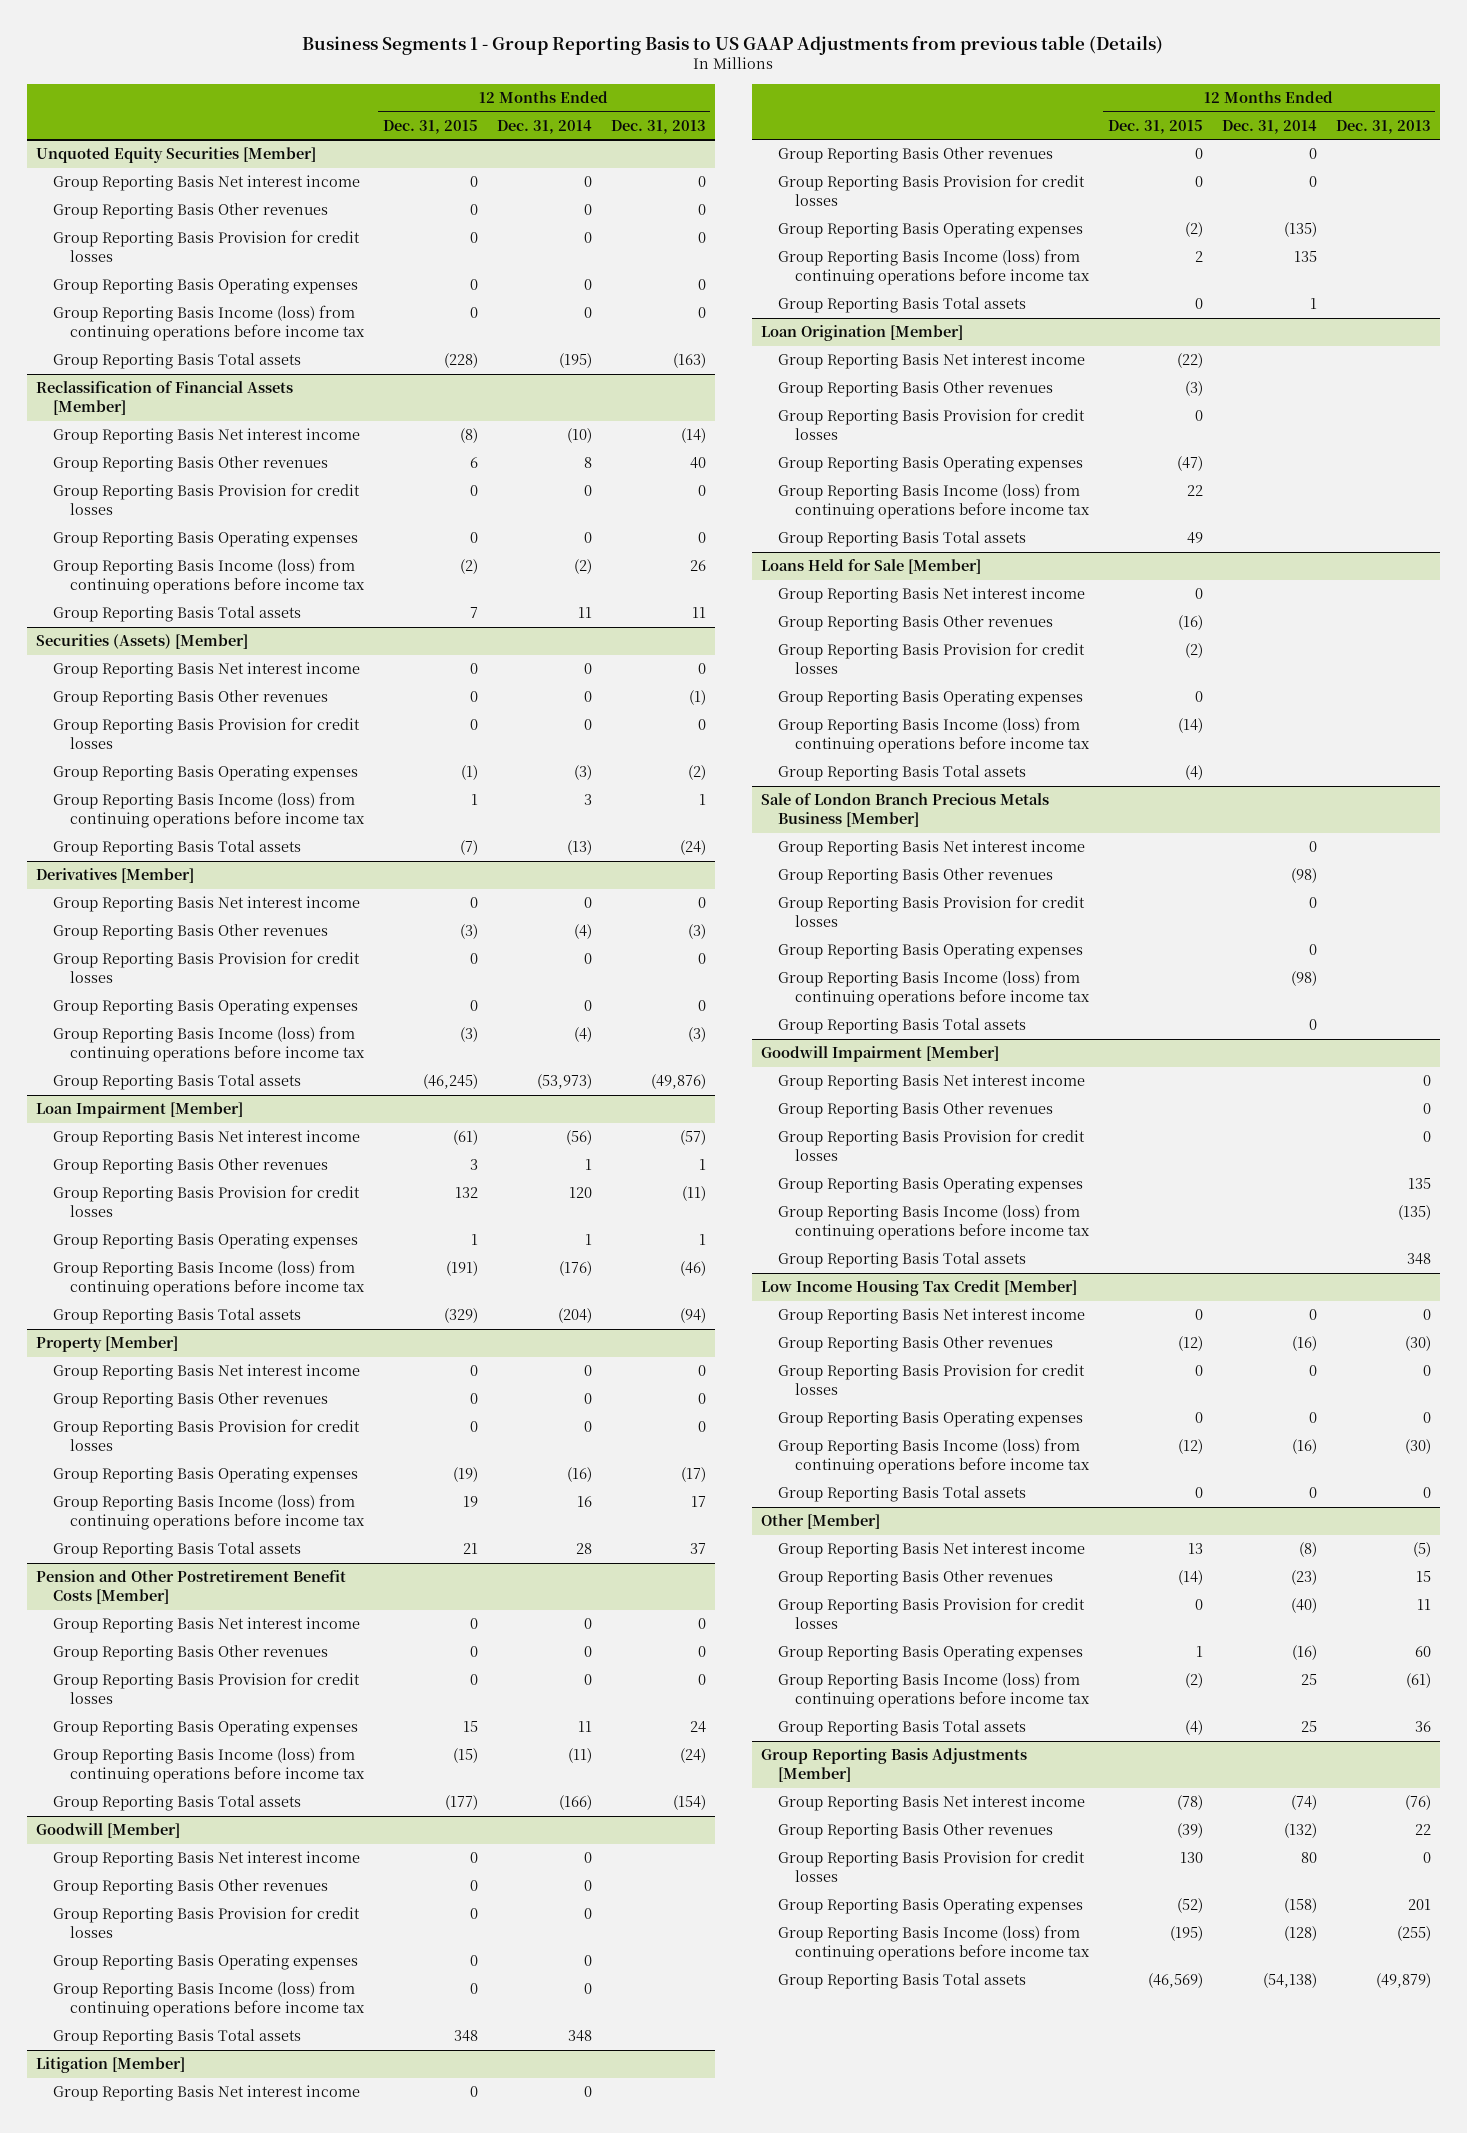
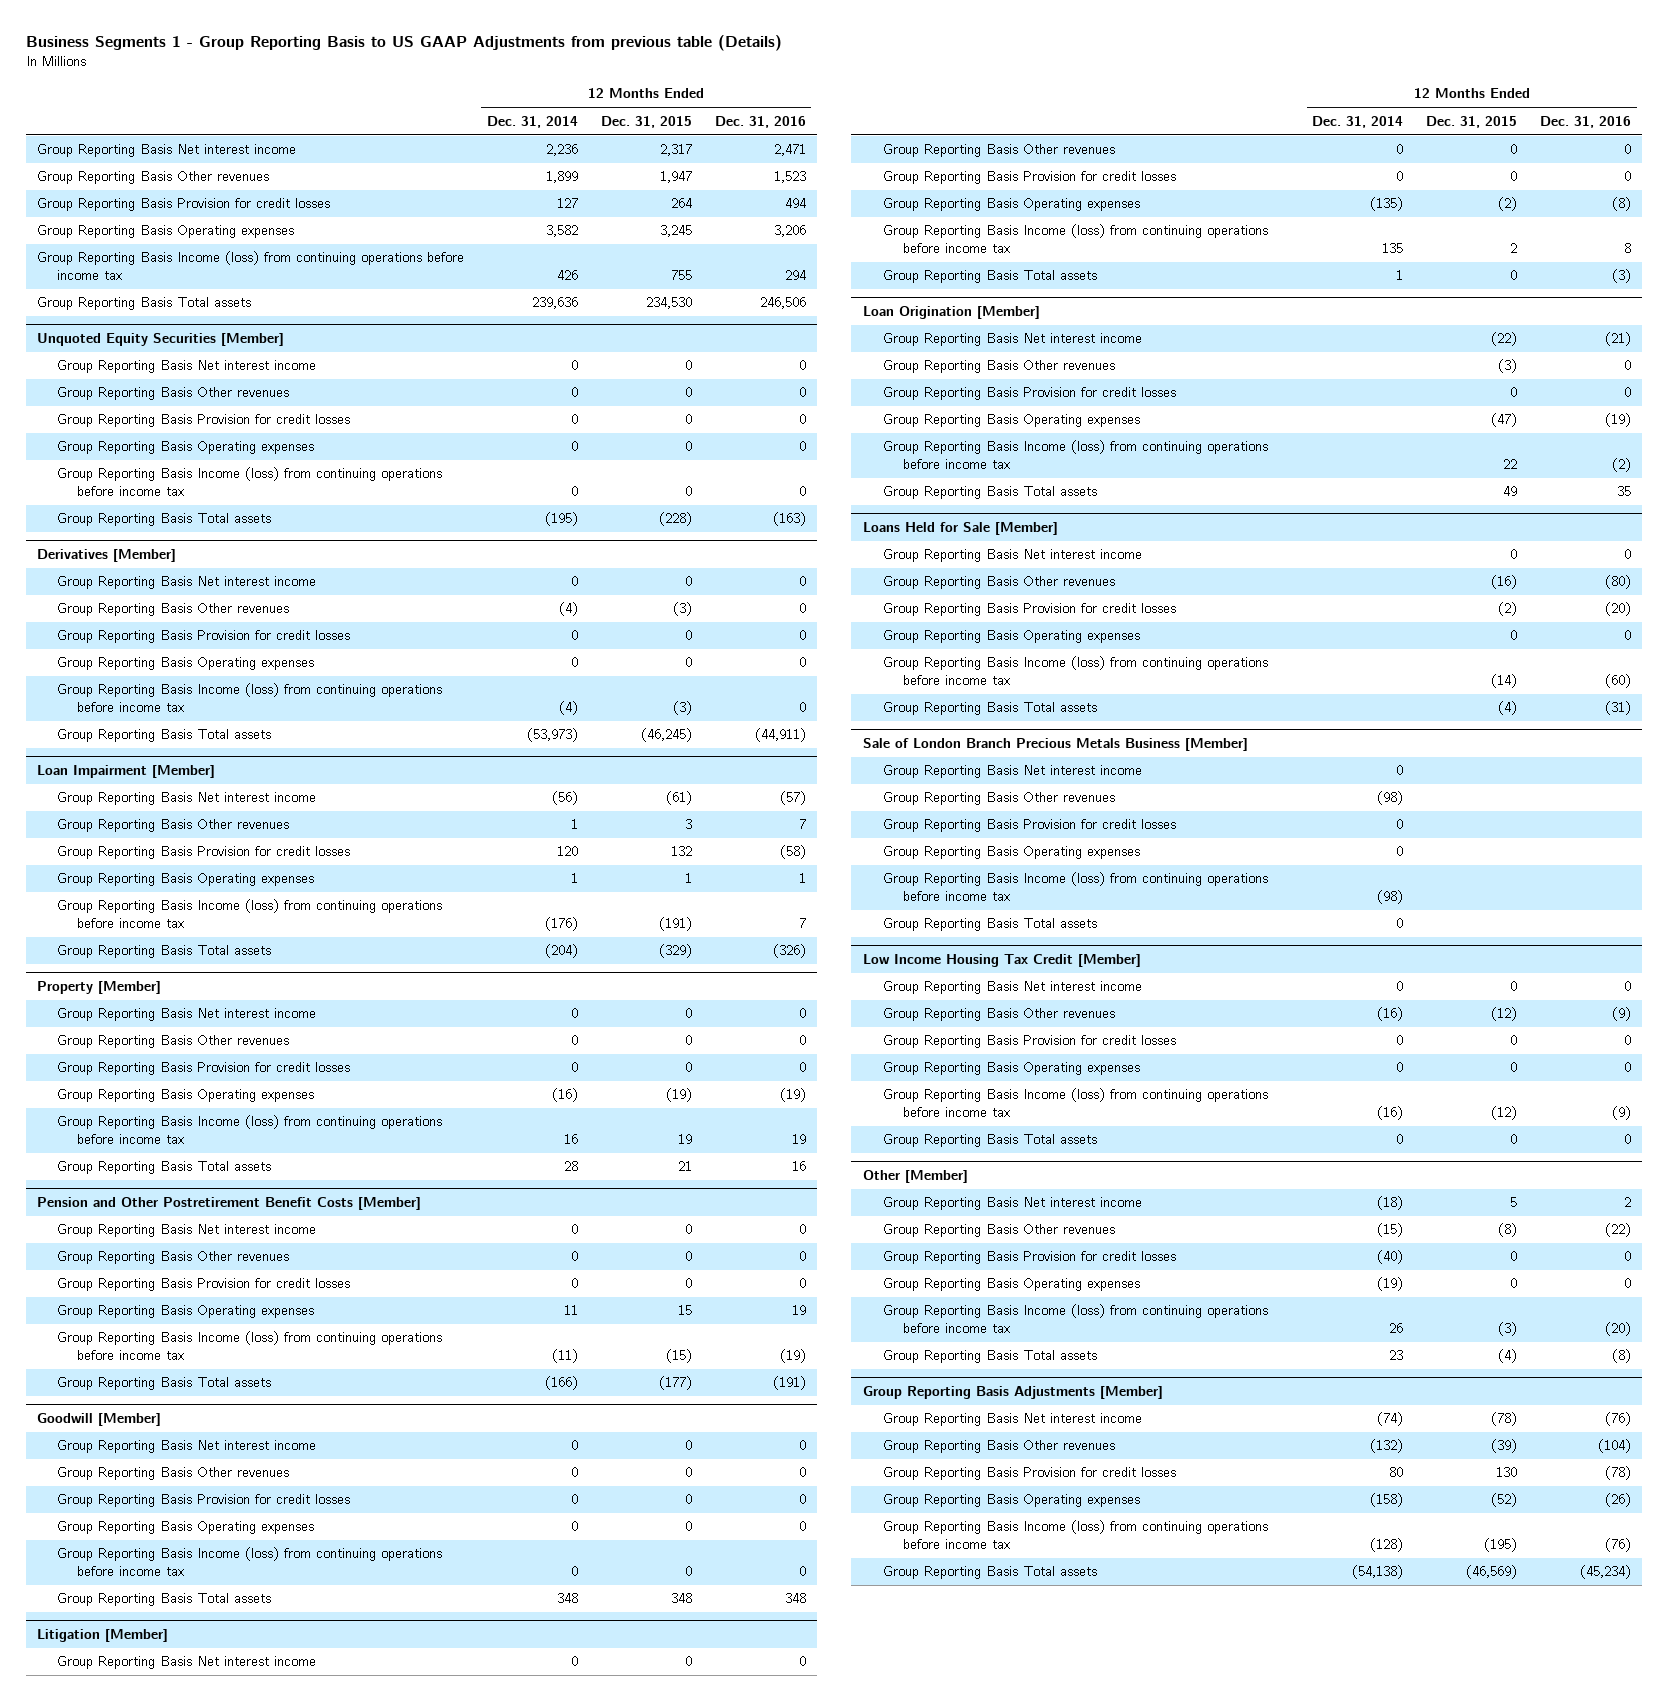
- | 12 Months Ended Dec. 31, 2015 | 12 Months Ended Dec. 31, 2014 | 12 Months Ended Dec. 31, 2013
+ | 12 Months Ended Dec. 31, 2014 | 12 Months Ended Dec. 31, 2015 | 12 Months Ended Dec. 31, 2016
+ Group Reporting Basis Net interest income | 2,236 | 2,317 | 2,471
+ Group Reporting Basis Other revenues | 1,899 | 1,947 | 1,523
+ Group Reporting Basis Provision for credit losses | 127 | 264 | 494
+ Group Reporting Basis Operating expenses | 3,582 | 3,245 | 3,206
+ Group Reporting Basis Income (loss) from continuing operations before income tax | 426 | 755 | 294
+ Group Reporting Basis Total assets | 239,636 | 234,530 | 246,506
- Reclassification of Financial Assets [Member]
- Group Reporting Basis Net interest income | (8) | (10) | (14)
- Group Reporting Basis Other revenues | 6 | 8 | 40
- Group Reporting Basis Provision for credit losses | 0 | 0 | 0
- Group Reporting Basis Operating expenses | 0 | 0 | 0
- Group Reporting Basis Income (loss) from continuing operations before income tax | (2) | (2) | 26
- Group Reporting Basis Total assets | 7 | 11 | 11
- Securities (Assets) [Member]
- Group Reporting Basis Net interest income | 0 | 0 | 0
- Group Reporting Basis Other revenues | 0 | 0 | (1)
- Group Reporting Basis Provision for credit losses | 0 | 0 | 0
- Group Reporting Basis Operating expenses | (1) | (3) | (2)
- Group Reporting Basis Income (loss) from continuing operations before income tax | 1 | 3 | 1
- Group Reporting Basis Total assets | (7) | (13) | (24)
- Goodwill Impairment [Member]
- Group Reporting Basis Net interest income | | | 0
- Group Reporting Basis Other revenues | | | 0
- Group Reporting Basis Provision for credit losses | | | 0
- Group Reporting Basis Operating expenses | | | 135
- Group Reporting Basis Income (loss) from continuing operations before income tax | | | (135)
- Group Reporting Basis Total assets | | | 348
@ Other [Member]
- Group Reporting Basis Net interest income | 13 | (8) | (5)
- Group Reporting Basis Other revenues | (14) | (23) | 15
+ Group Reporting Basis Net interest income | (18) | 5 | 2
+ Group Reporting Basis Other revenues | (15) | (8) | (22)
- Group Reporting Basis Operating expenses | 1 | (16) | 60
- Group Reporting Basis Income (loss) from continuing operations before income tax | (2) | 25 | (61)
- Group Reporting Basis Total assets | (4) | 25 | 36
+ Group Reporting Basis Operating expenses | (19) | 0 | 0
+ Group Reporting Basis Income (loss) from continuing operations before income tax | 26 | (3) | (20)
+ Group Reporting Basis Total assets | 23 | (4) | (8)

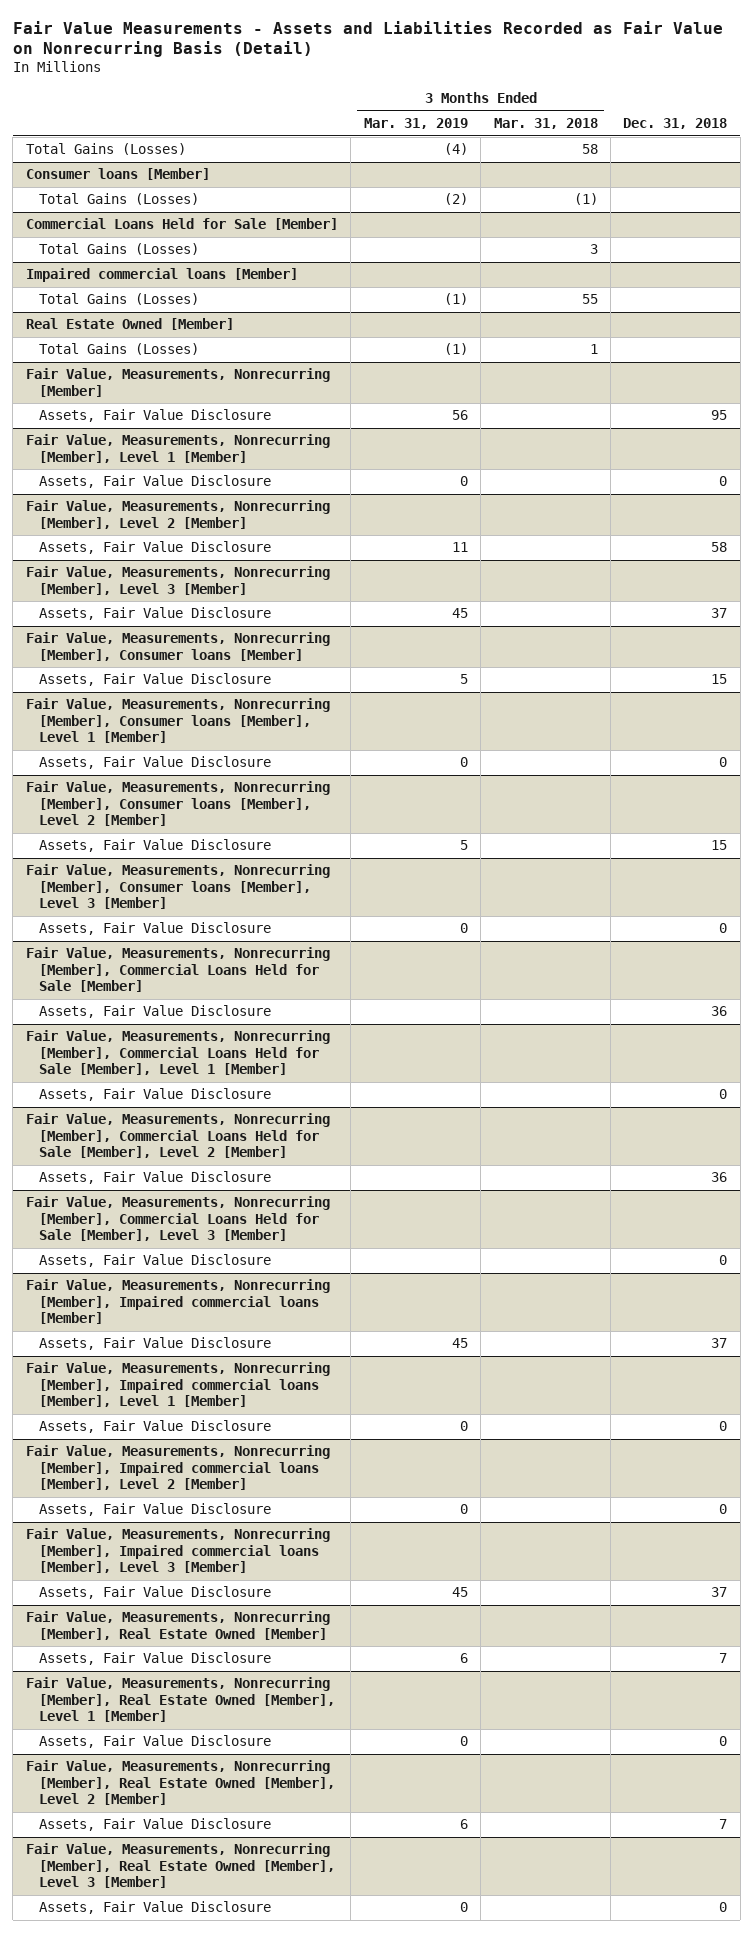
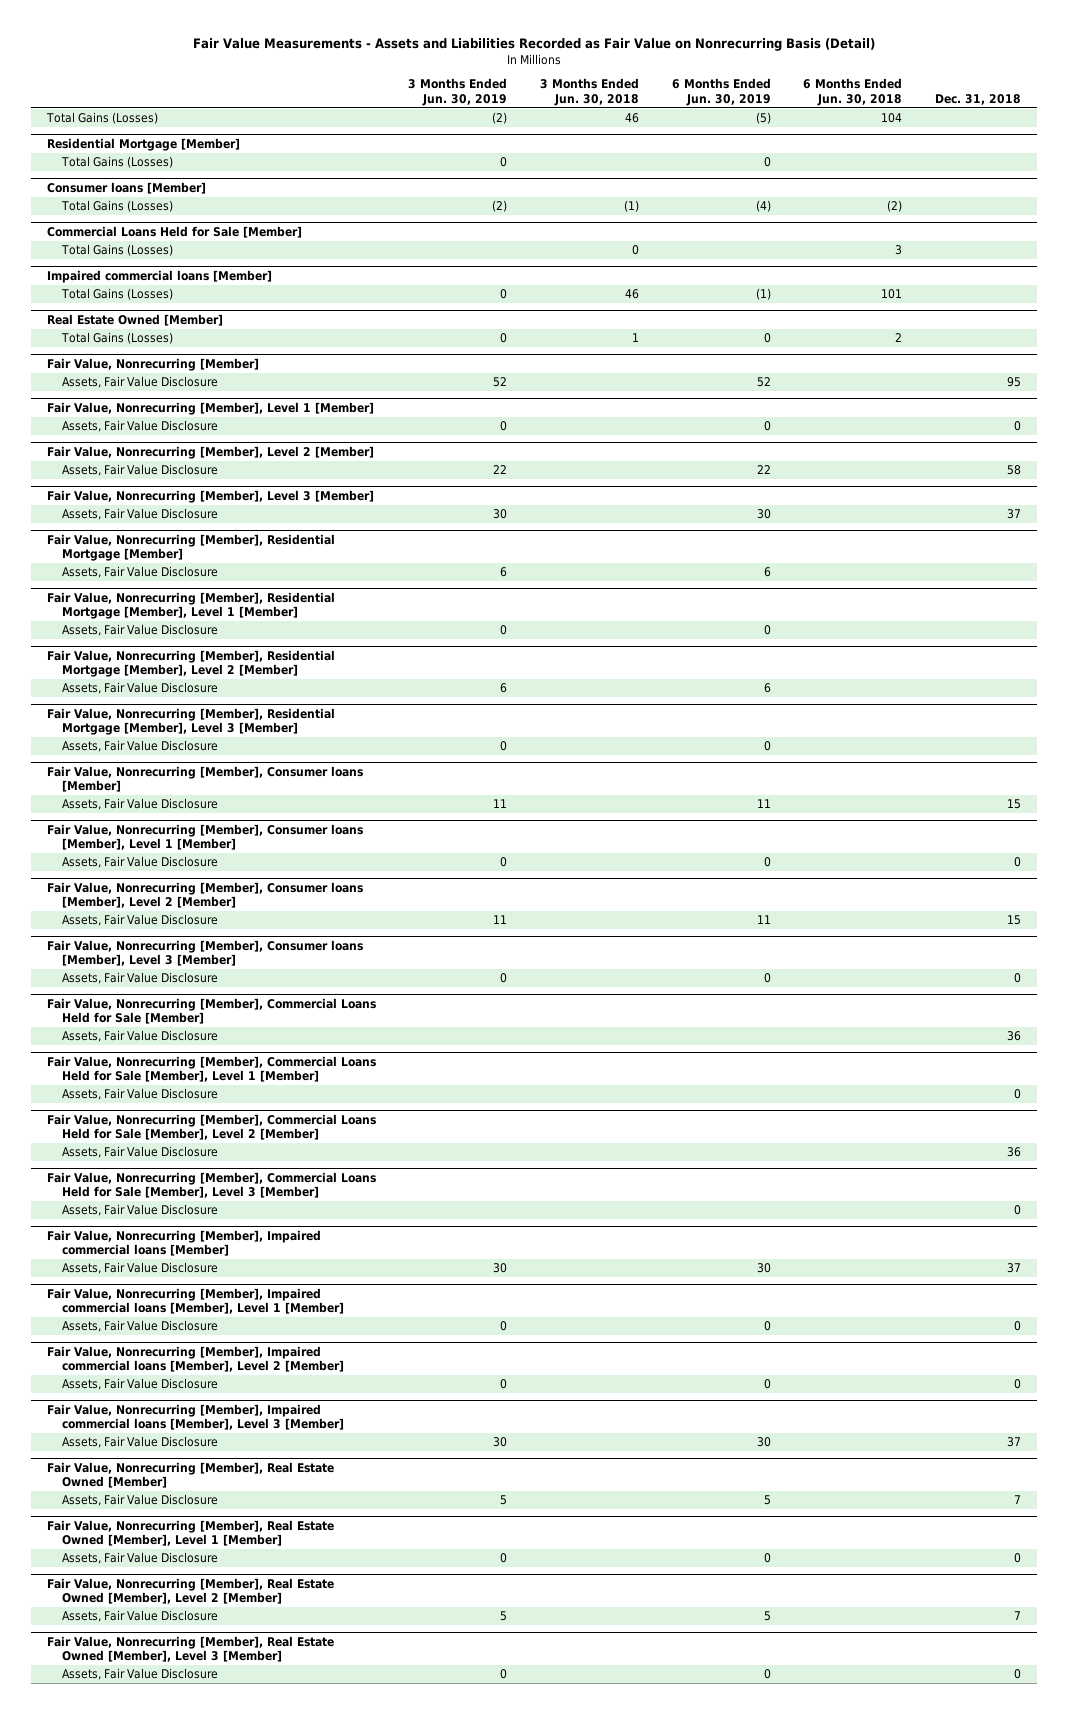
- | 3 Months Ended Mar. 31, 2019 | 3 Months Ended Mar. 31, 2018 | Dec. 31, 2018
+ | 3 Months Ended Jun. 30, 2019 | 3 Months Ended Jun. 30, 2018 | 6 Months Ended Jun. 30, 2019 | 6 Months Ended Jun. 30, 2018 | Dec. 31, 2018
+ Residential Mortgage [Member]
+ Total Gains (Losses) | 0 | | 0 | |
- Fair Value, Measurements, Nonrecurring [Member]
+ Fair Value, Nonrecurring [Member]
- Fair Value, Measurements, Nonrecurring [Member], Level 1 [Member]
+ Fair Value, Nonrecurring [Member], Level 1 [Member]
- Fair Value, Measurements, Nonrecurring [Member], Level 2 [Member]
+ Fair Value, Nonrecurring [Member], Level 2 [Member]
- Fair Value, Measurements, Nonrecurring [Member], Level 3 [Member]
+ Fair Value, Nonrecurring [Member], Level 3 [Member]
- Fair Value, Measurements, Nonrecurring [Member], Consumer loans [Member]
+ Fair Value, Nonrecurring [Member], Residential Mortgage [Member]
+ Assets, Fair Value Disclosure | 6 | | 6 | |
+ Fair Value, Nonrecurring [Member], Residential Mortgage [Member], Level 1 [Member]
+ Assets, Fair Value Disclosure | 0 | | 0 | |
+ Fair Value, Nonrecurring [Member], Residential Mortgage [Member], Level 2 [Member]
+ Assets, Fair Value Disclosure | 6 | | 6 | |
+ Fair Value, Nonrecurring [Member], Residential Mortgage [Member], Level 3 [Member]
+ Assets, Fair Value Disclosure | 0 | | 0 | |
+ Fair Value, Nonrecurring [Member], Consumer loans [Member]
- Fair Value, Measurements, Nonrecurring [Member], Consumer loans [Member], Level 1 [Member]
+ Fair Value, Nonrecurring [Member], Consumer loans [Member], Level 1 [Member]
- Fair Value, Measurements, Nonrecurring [Member], Consumer loans [Member], Level 2 [Member]
+ Fair Value, Nonrecurring [Member], Consumer loans [Member], Level 2 [Member]
- Fair Value, Measurements, Nonrecurring [Member], Consumer loans [Member], Level 3 [Member]
+ Fair Value, Nonrecurring [Member], Consumer loans [Member], Level 3 [Member]
- Fair Value, Measurements, Nonrecurring [Member], Commercial Loans Held for Sale [Member]
+ Fair Value, Nonrecurring [Member], Commercial Loans Held for Sale [Member]
- Fair Value, Measurements, Nonrecurring [Member], Commercial Loans Held for Sale [Member], Level 1 [Member]
+ Fair Value, Nonrecurring [Member], Commercial Loans Held for Sale [Member], Level 1 [Member]
- Fair Value, Measurements, Nonrecurring [Member], Commercial Loans Held for Sale [Member], Level 2 [Member]
+ Fair Value, Nonrecurring [Member], Commercial Loans Held for Sale [Member], Level 2 [Member]
- Fair Value, Measurements, Nonrecurring [Member], Commercial Loans Held for Sale [Member], Level 3 [Member]
+ Fair Value, Nonrecurring [Member], Commercial Loans Held for Sale [Member], Level 3 [Member]
- Fair Value, Measurements, Nonrecurring [Member], Impaired commercial loans [Member]
+ Fair Value, Nonrecurring [Member], Impaired commercial loans [Member]
- Fair Value, Measurements, Nonrecurring [Member], Impaired commercial loans [Member], Level 1 [Member]
+ Fair Value, Nonrecurring [Member], Impaired commercial loans [Member], Level 1 [Member]
- Fair Value, Measurements, Nonrecurring [Member], Impaired commercial loans [Member], Level 2 [Member]
+ Fair Value, Nonrecurring [Member], Impaired commercial loans [Member], Level 2 [Member]
- Fair Value, Measurements, Nonrecurring [Member], Impaired commercial loans [Member], Level 3 [Member]
+ Fair Value, Nonrecurring [Member], Impaired commercial loans [Member], Level 3 [Member]
- Fair Value, Measurements, Nonrecurring [Member], Real Estate Owned [Member]
+ Fair Value, Nonrecurring [Member], Real Estate Owned [Member]
- Fair Value, Measurements, Nonrecurring [Member], Real Estate Owned [Member], Level 1 [Member]
+ Fair Value, Nonrecurring [Member], Real Estate Owned [Member], Level 1 [Member]
- Fair Value, Measurements, Nonrecurring [Member], Real Estate Owned [Member], Level 2 [Member]
+ Fair Value, Nonrecurring [Member], Real Estate Owned [Member], Level 2 [Member]
- Fair Value, Measurements, Nonrecurring [Member], Real Estate Owned [Member], Level 3 [Member]
+ Fair Value, Nonrecurring [Member], Real Estate Owned [Member], Level 3 [Member]

